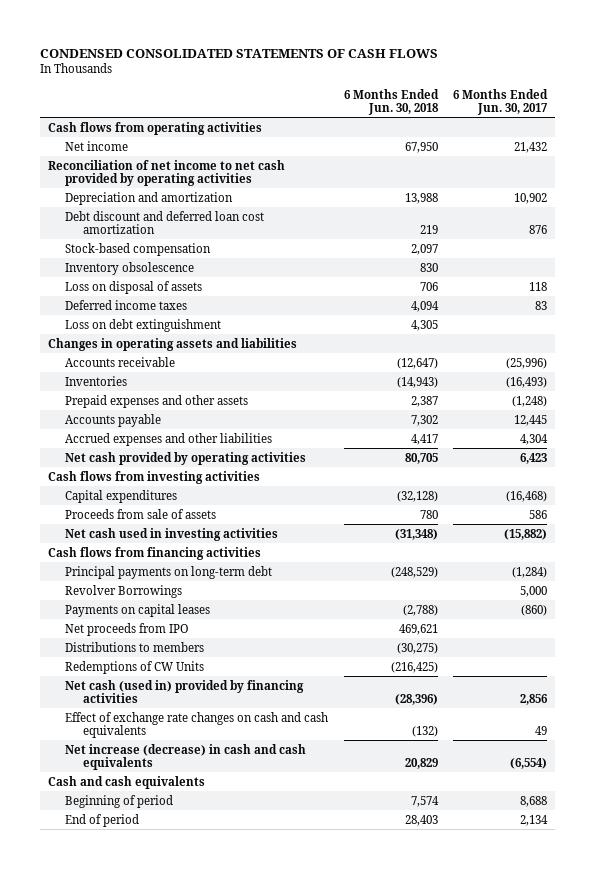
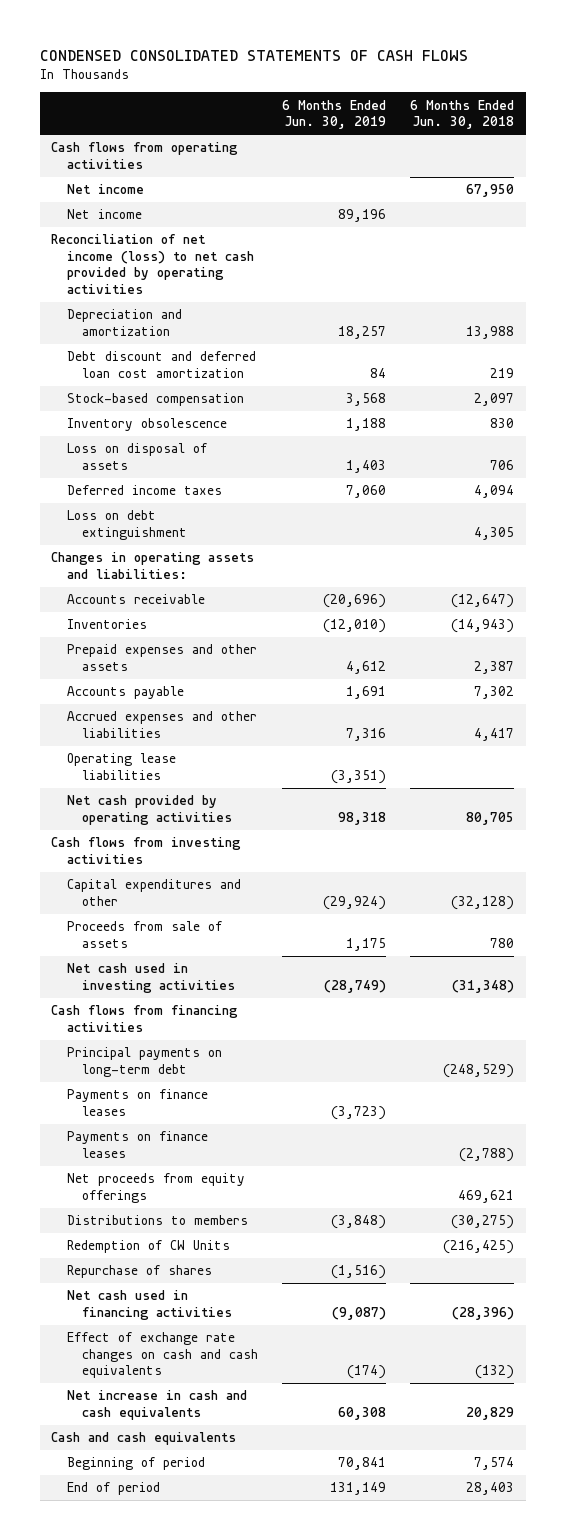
- | 6 Months Ended Jun. 30, 2018 | 6 Months Ended Jun. 30, 2017
+ | 6 Months Ended Jun. 30, 2019 | 6 Months Ended Jun. 30, 2018
- Reconciliation of net income to net cash provided by operating activities
+ Net income | 89,196 |
+ Reconciliation of net income (loss) to net cash provided by operating activities
- Changes in operating assets and liabilities
+ Changes in operating assets and liabilities:
+ Operating lease liabilities | (3,351) |
- Capital expenditures | (32,128) | (16,468)
+ Capital expenditures and other | (29,924) | (32,128)
- Revolver Borrowings | | 5,000
- Payments on capital leases | (2,788) | (860)
- Net proceeds from IPO | 469,621 |
+ Payments on finance leases | (3,723) |
+ Payments on finance leases | | (2,788)
+ Net proceeds from equity offerings | | 469,621
- Redemptions of CW Units | (216,425) |
- Net cash (used in) provided by financing activities | (28,396) | 2,856
+ Redemption of CW Units | | (216,425)
+ Repurchase of shares | (1,516) |
+ Net cash used in financing activities | (9,087) | (28,396)
- Net increase (decrease) in cash and cash equivalents | 20,829 | (6,554)
+ Net increase in cash and cash equivalents | 60,308 | 20,829

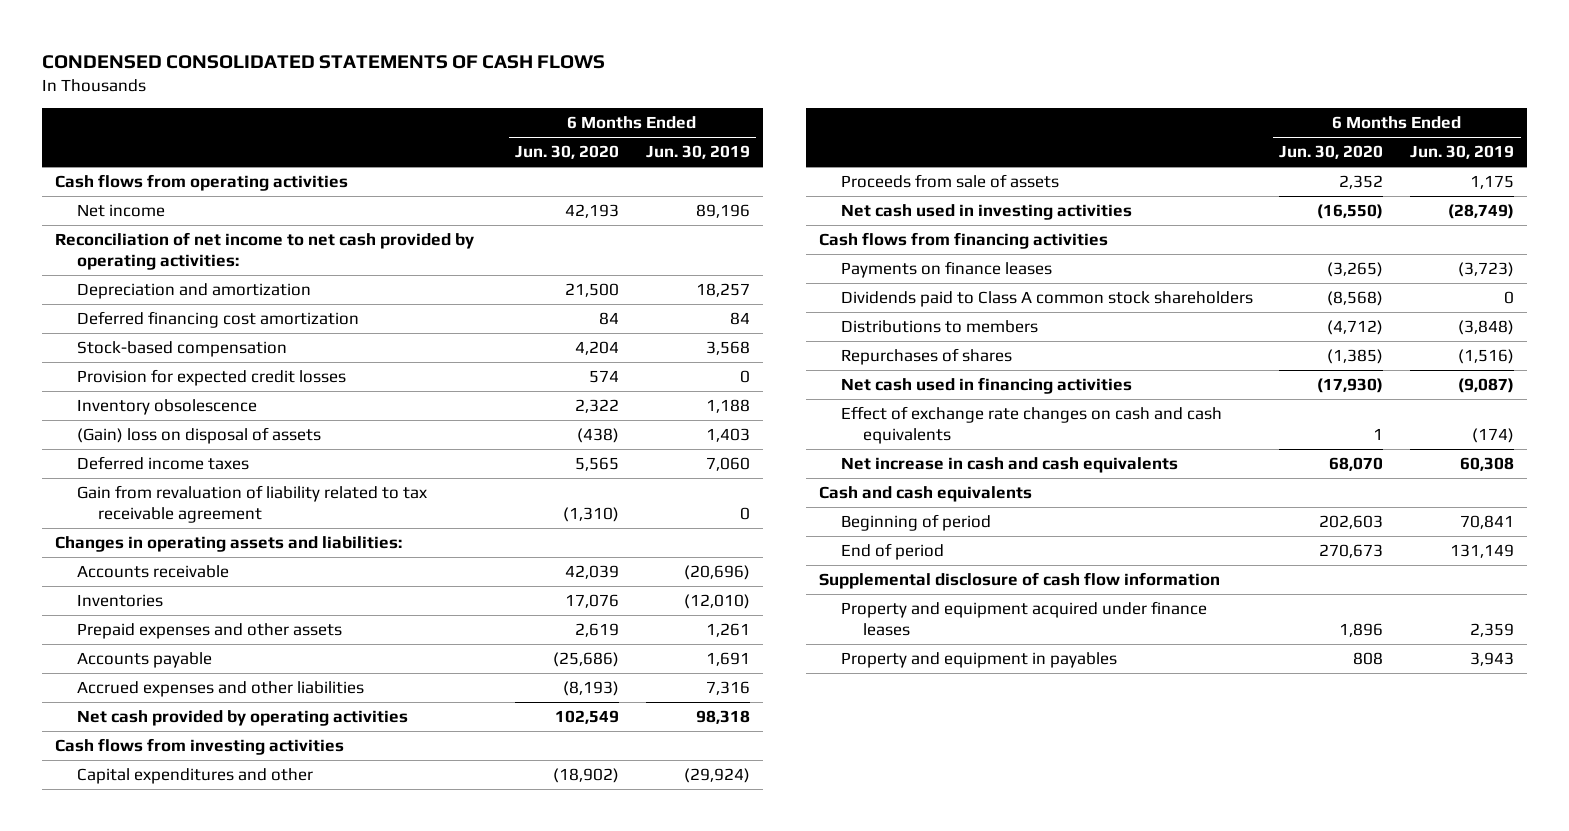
- | 6 Months Ended Jun. 30, 2019 | 6 Months Ended Jun. 30, 2018
+ | 6 Months Ended Jun. 30, 2020 | 6 Months Ended Jun. 30, 2019
- Net income | | 67,950
- Reconciliation of net income (loss) to net cash provided by operating activities
+ Reconciliation of net income to net cash provided by operating activities:
- Debt discount and deferred loan cost amortization | 84 | 219
+ Deferred financing cost amortization | 84 | 84
+ Provision for expected credit losses | 574 | 0
- Loss on disposal of assets | 1,403 | 706
+ (Gain) loss on disposal of assets | (438) | 1,403
- Loss on debt extinguishment | | 4,305
+ Gain from revaluation of liability related to tax receivable agreement | (1,310) | 0
- Prepaid expenses and other assets | 4,612 | 2,387
+ Prepaid expenses and other assets | 2,619 | 1,261
- Operating lease liabilities | (3,351) |
- Principal payments on long-term debt | | (248,529)
- Payments on finance leases | | (2,788)
- Net proceeds from equity offerings | | 469,621
+ Dividends paid to Class A common stock shareholders | (8,568) | 0
- Redemption of CW Units | | (216,425)
- Repurchase of shares | (1,516) |
+ Repurchases of shares | (1,385) | (1,516)
+ Supplemental disclosure of cash flow information
+ Property and equipment acquired under finance leases | 1,896 | 2,359
+ Property and equipment in payables | 808 | 3,943

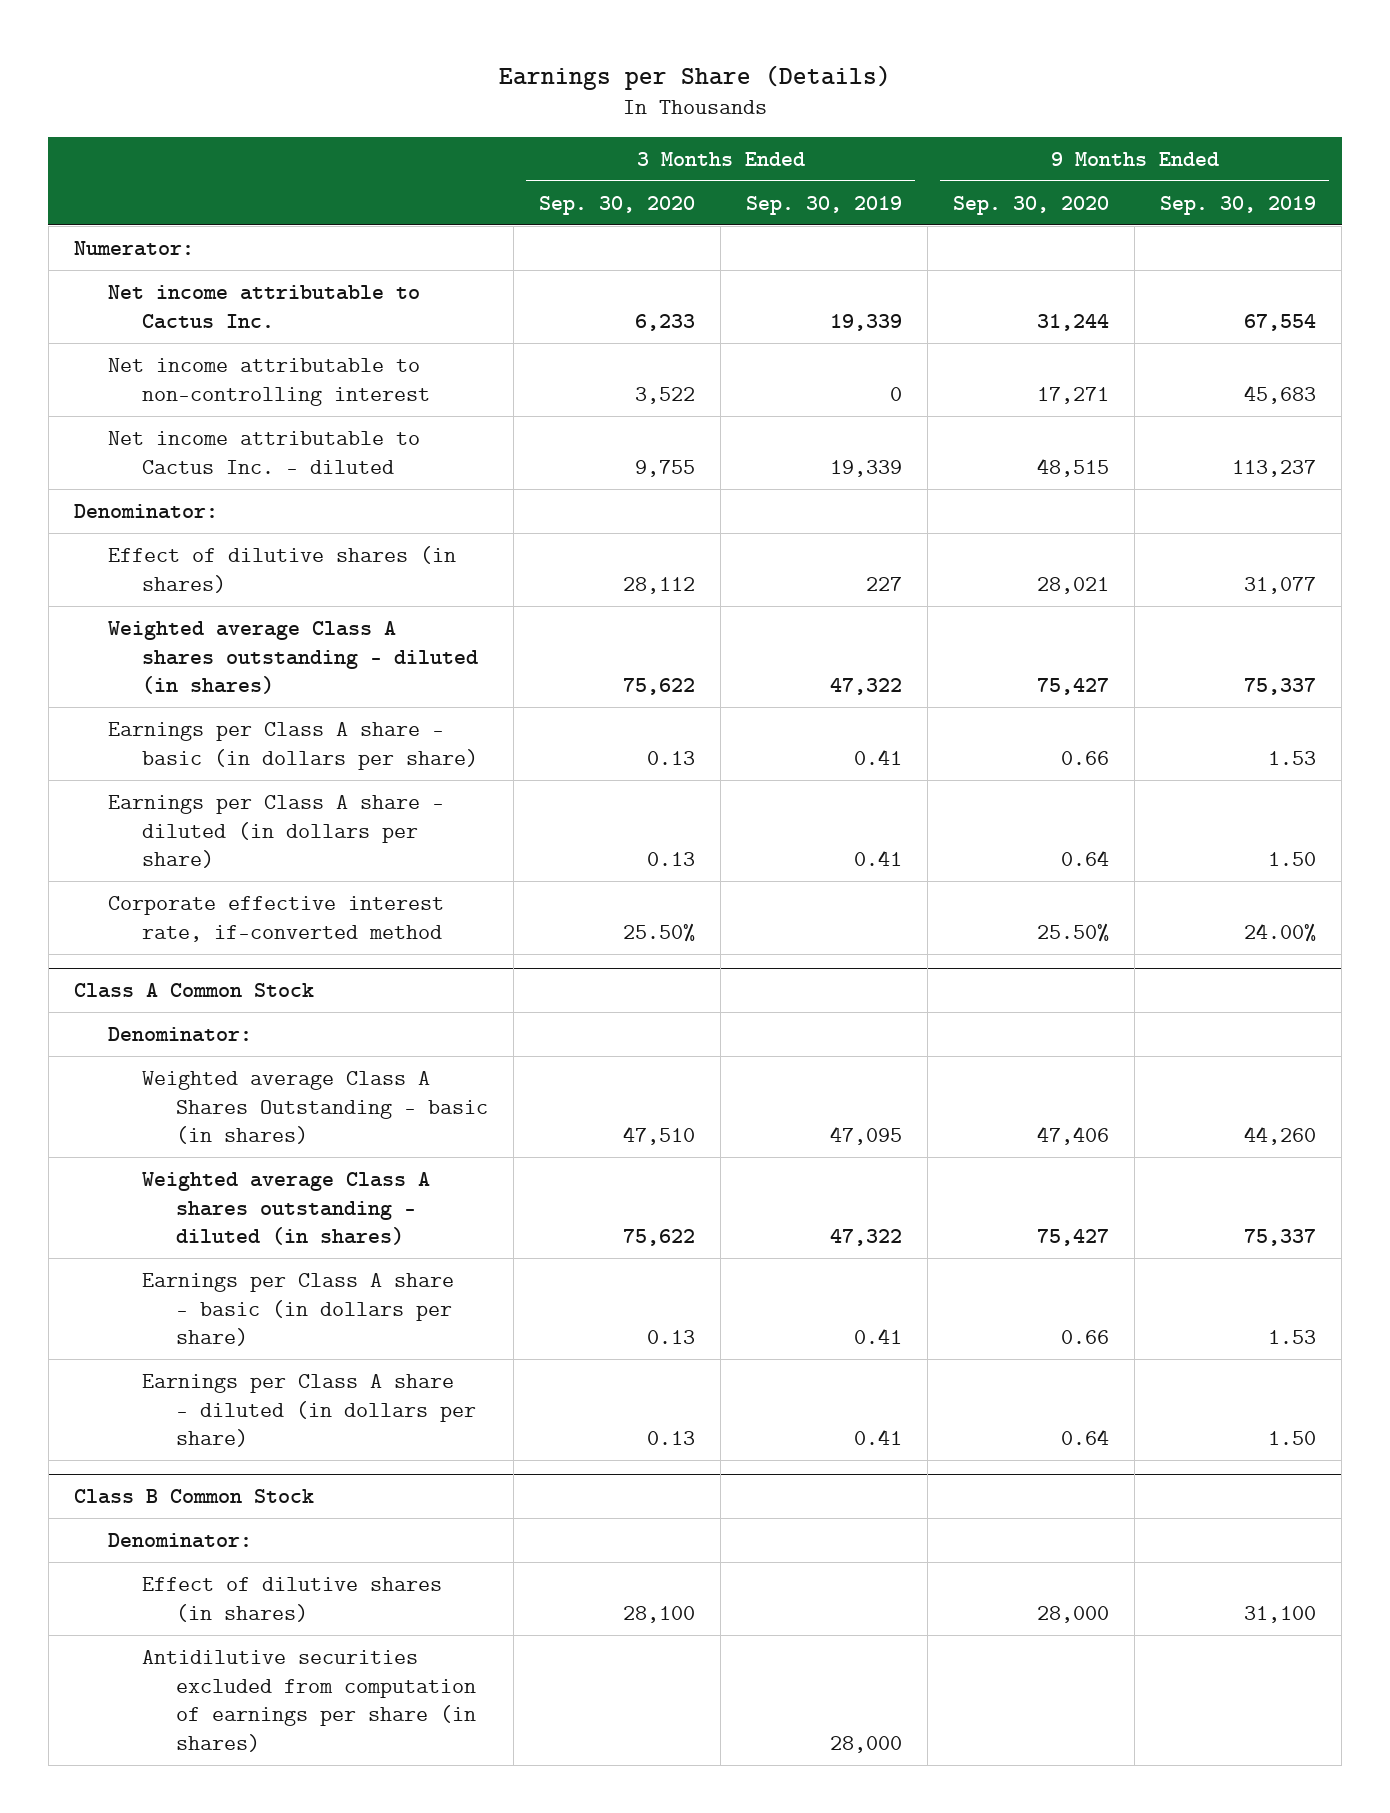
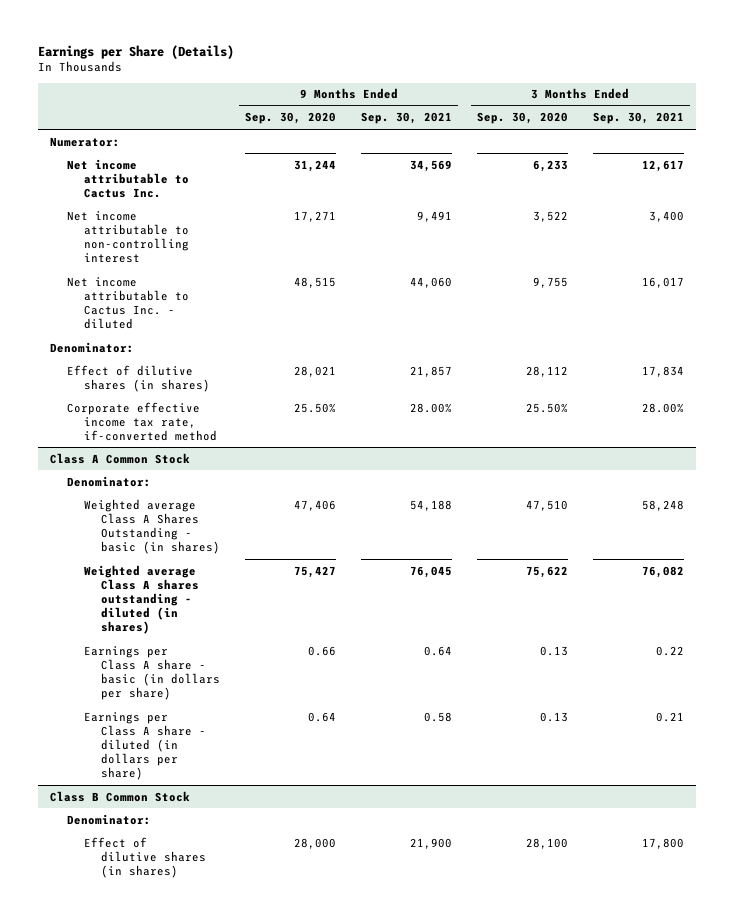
- | 3 Months Ended Sep. 30, 2020 | 3 Months Ended Sep. 30, 2019 | 9 Months Ended Sep. 30, 2020 | 9 Months Ended Sep. 30, 2019
+ | 9 Months Ended Sep. 30, 2020 | 9 Months Ended Sep. 30, 2021 | 3 Months Ended Sep. 30, 2020 | 3 Months Ended Sep. 30, 2021
- Weighted average Class A shares outstanding - diluted (in shares) | 75,622 | 47,322 | 75,427 | 75,337
- Earnings per Class A share - basic (in dollars per share) | 0.13 | 0.41 | 0.66 | 1.53
- Earnings per Class A share - diluted (in dollars per share) | 0.13 | 0.41 | 0.64 | 1.50
- Corporate effective interest rate, if-converted method | 25.50% | | 25.50% | 24.00%
+ Corporate effective income tax rate, if-converted method | 25.50% | 28.00% | 25.50% | 28.00%
@ Class B Common Stock
- Antidilutive securities excluded from computation of earnings per share (in shares) | | 28,000 | |

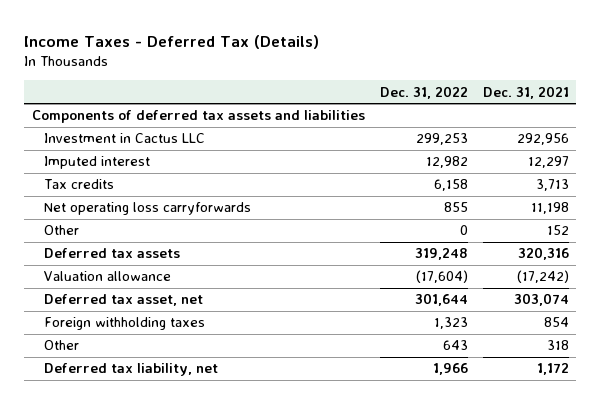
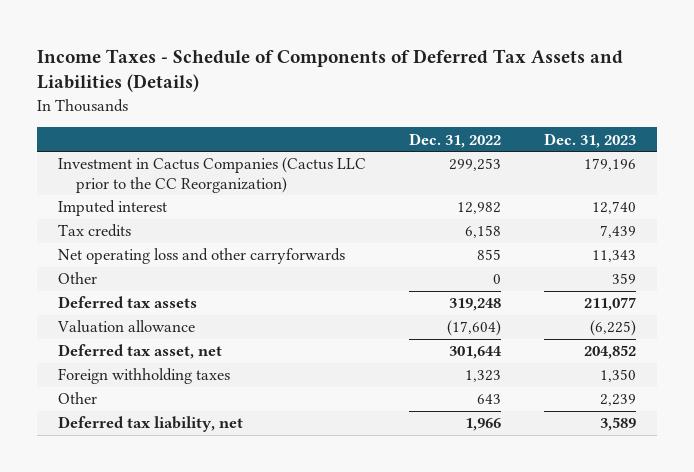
- Income Taxes - Deferred Tax (Details)
+ Income Taxes - Schedule of Components of Deferred Tax Assets and Liabilities (Details)
- | Dec. 31, 2022 | Dec. 31, 2021
+ | Dec. 31, 2022 | Dec. 31, 2023
- Components of deferred tax assets and liabilities
- Investment in Cactus LLC | 299,253 | 292,956
+ Investment in Cactus Companies (Cactus LLC prior to the CC Reorganization) | 299,253 | 179,196
- Net operating loss carryforwards | 855 | 11,198
+ Net operating loss and other carryforwards | 855 | 11,343

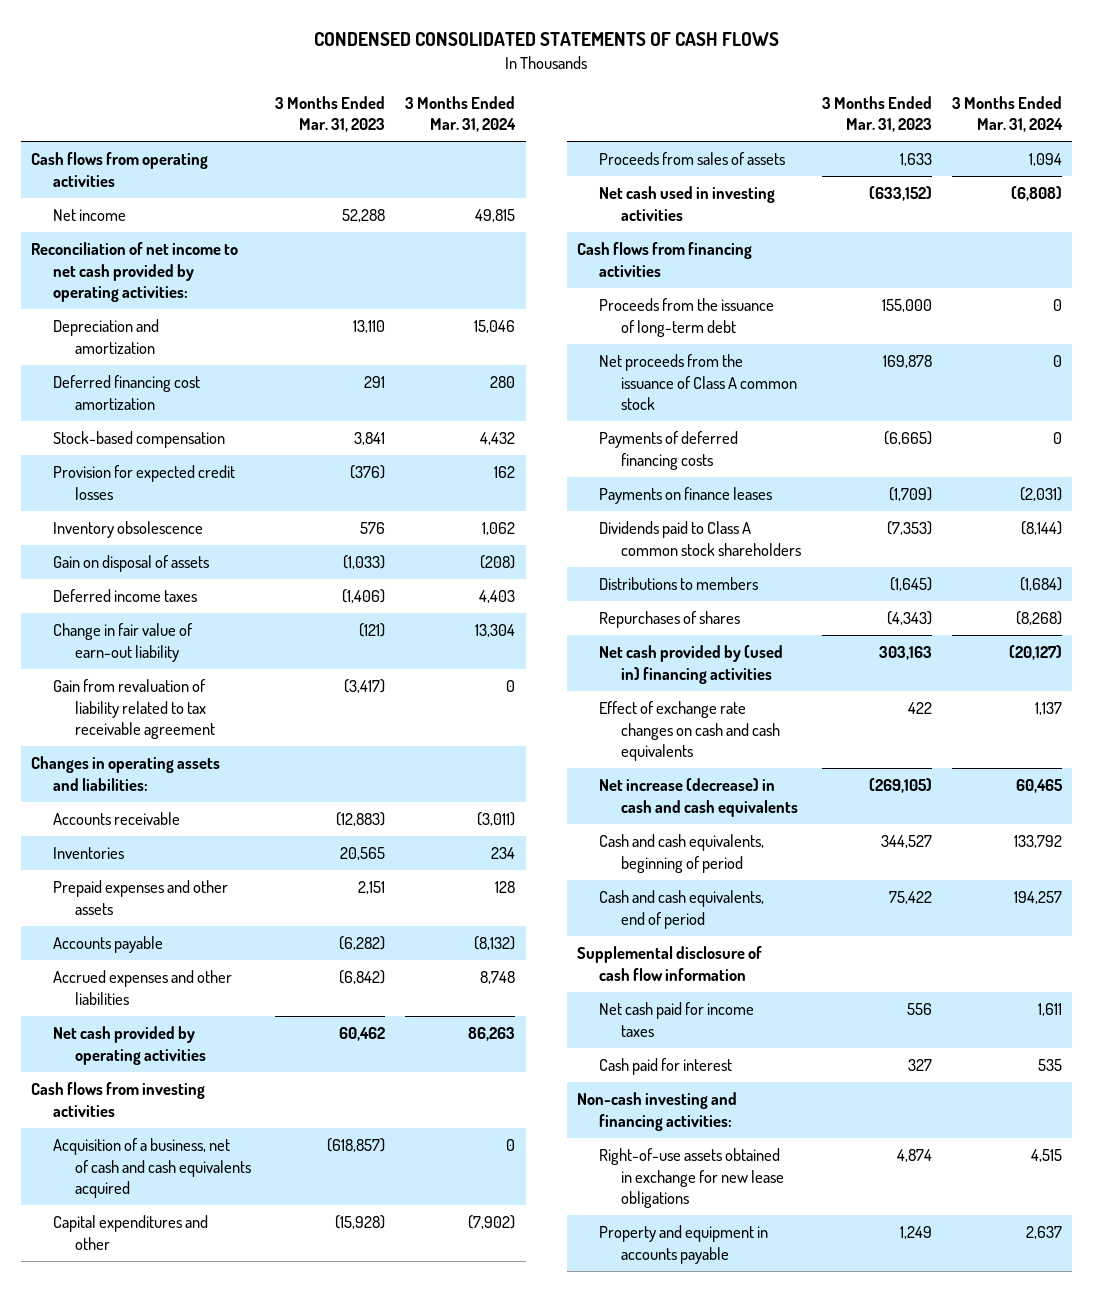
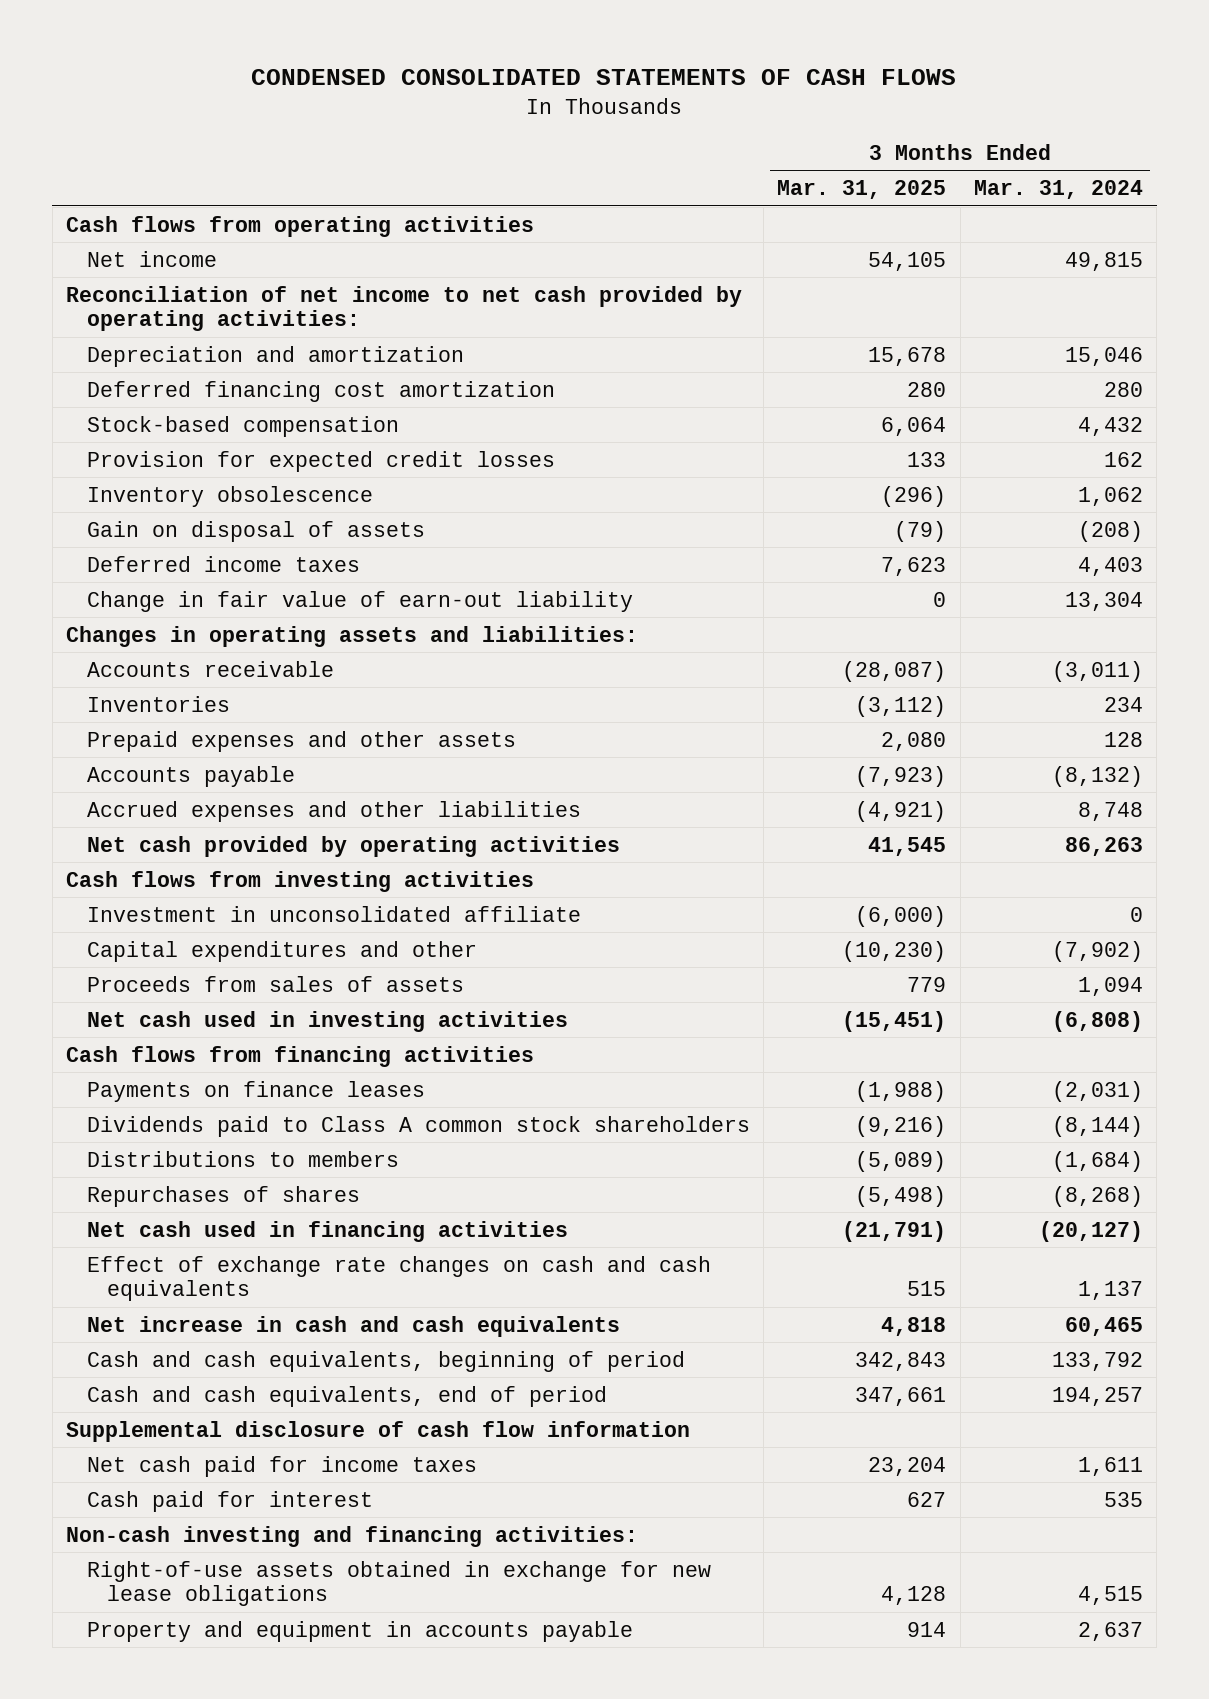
- | 3 Months Ended Mar. 31, 2023 | 3 Months Ended Mar. 31, 2024
+ | 3 Months Ended Mar. 31, 2025 | 3 Months Ended Mar. 31, 2024
- Gain from revaluation of liability related to tax receivable agreement | (3,417) | 0
- Acquisition of a business, net of cash and cash equivalents acquired | (618,857) | 0
+ Investment in unconsolidated affiliate | (6,000) | 0
- Proceeds from the issuance of long-term debt | 155,000 | 0
- Net proceeds from the issuance of Class A common stock | 169,878 | 0
- Payments of deferred financing costs | (6,665) | 0
- Net cash provided by (used in) financing activities | 303,163 | (20,127)
+ Net cash used in financing activities | (21,791) | (20,127)
- Net increase (decrease) in cash and cash equivalents | (269,105) | 60,465
+ Net increase in cash and cash equivalents | 4,818 | 60,465

